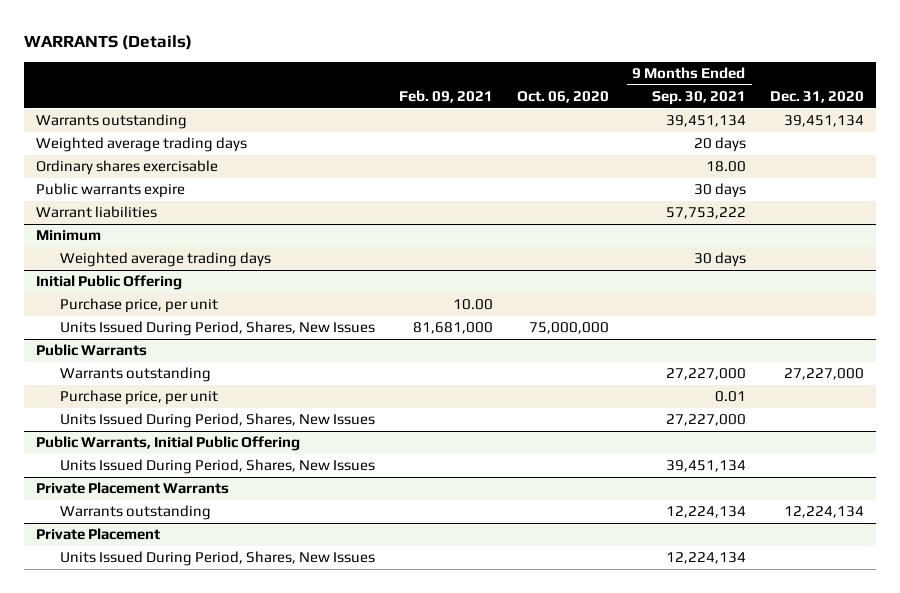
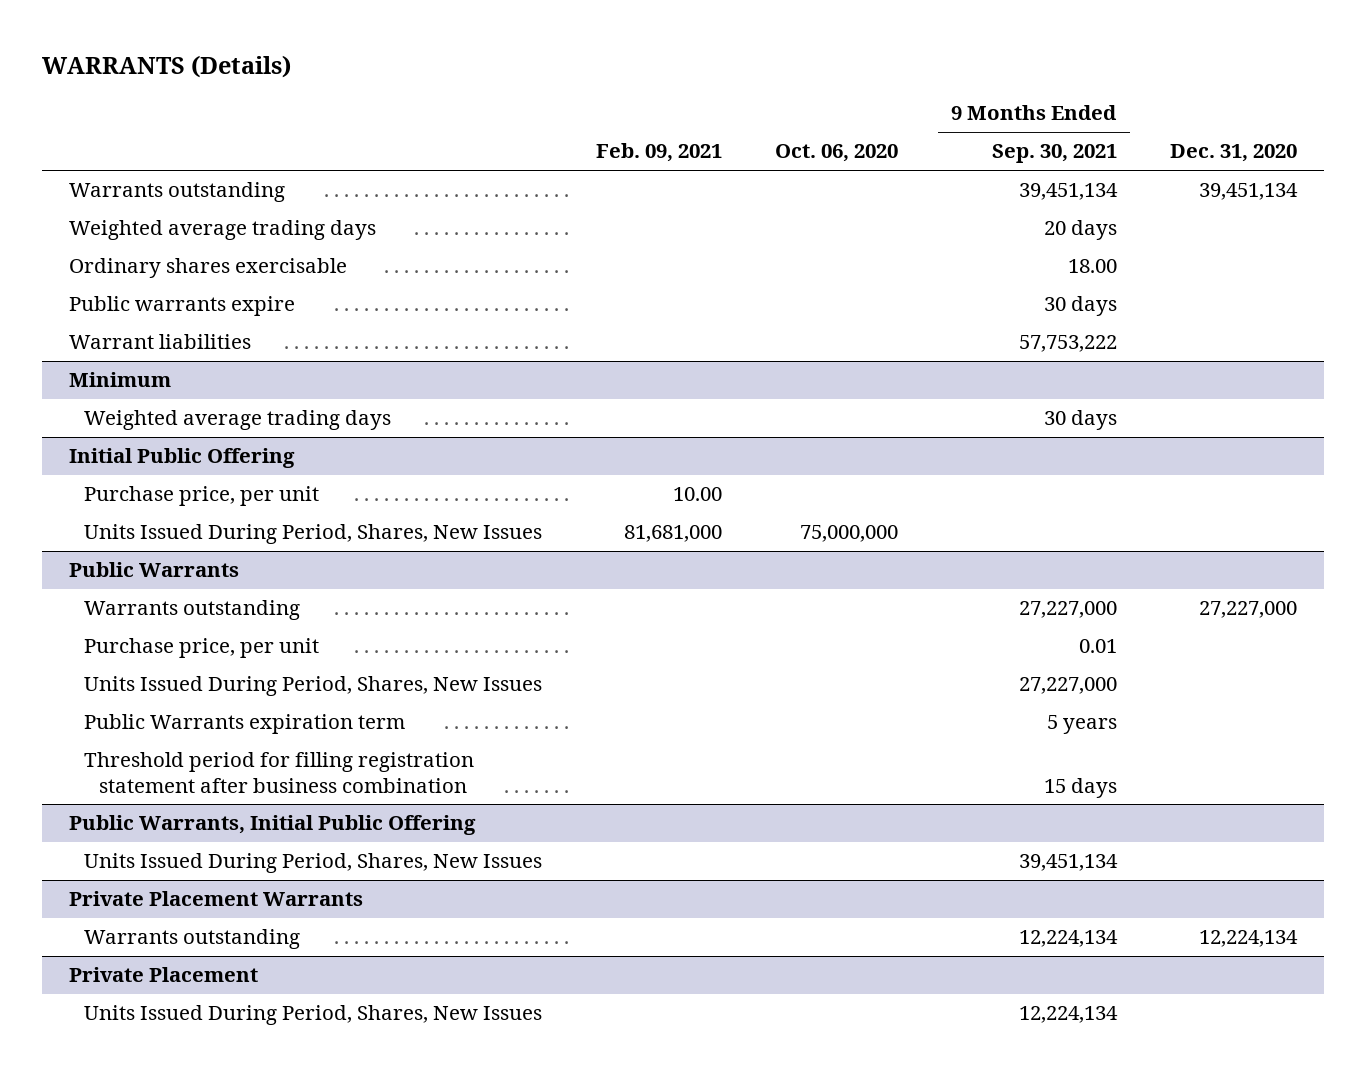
@ Public Warrants
+ Public Warrants expiration term | | | 5 years |
+ Threshold period for filling registration statement after business combination | | | 15 days |

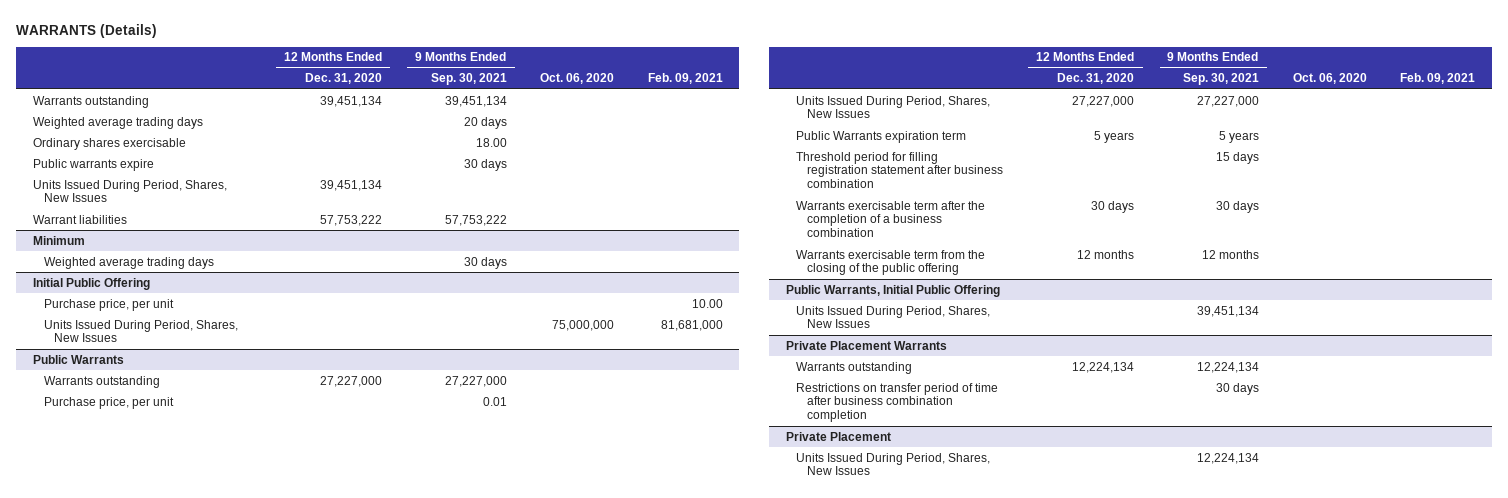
- | Feb. 09, 2021 | Oct. 06, 2020 | 9 Months Ended Sep. 30, 2021 | Dec. 31, 2020
+ | 12 Months Ended Dec. 31, 2020 | 9 Months Ended Sep. 30, 2021 | Oct. 06, 2020 | Feb. 09, 2021
+ Units Issued During Period, Shares, New Issues | 39,451,134 | | |
@ Public Warrants
+ Warrants exercisable term after the completion of a business combination | 30 days | 30 days | |
+ Warrants exercisable term from the closing of the public offering | 12 months | 12 months | |
@ Private Placement Warrants
+ Restrictions on transfer period of time after business combination completion | | 30 days | |

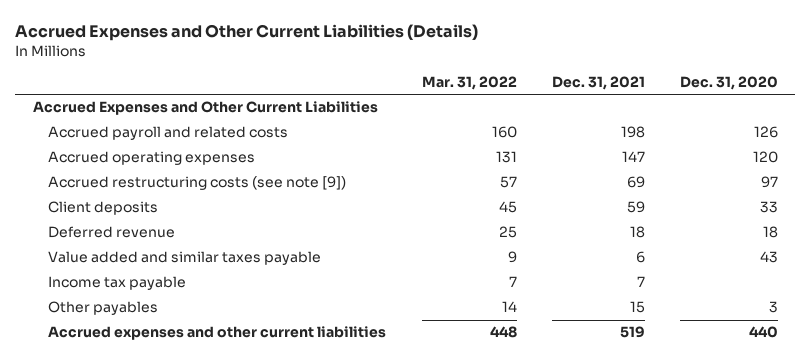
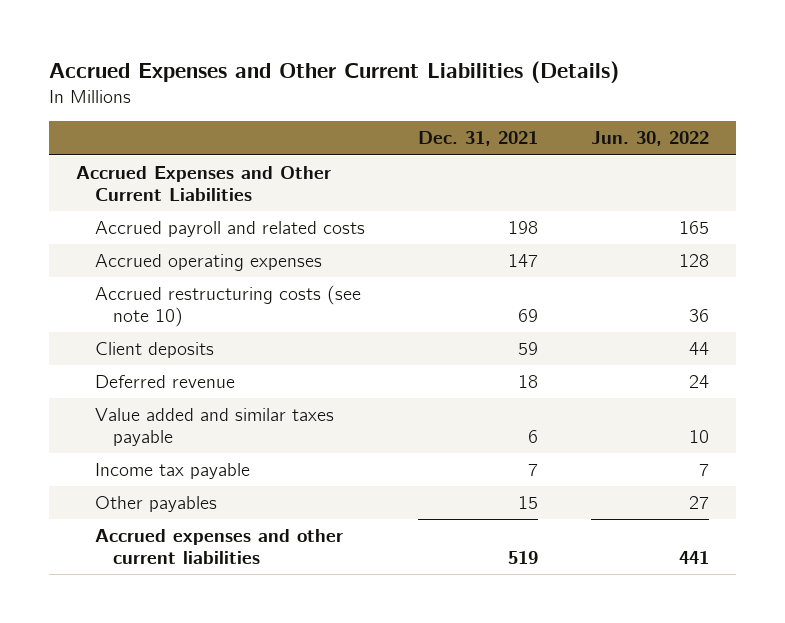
- | Mar. 31, 2022 | Dec. 31, 2021 | Dec. 31, 2020
+ | Dec. 31, 2021 | Jun. 30, 2022
- Accrued restructuring costs (see note [9]) | 57 | 69 | 97
+ Accrued restructuring costs (see note 10) | 69 | 36

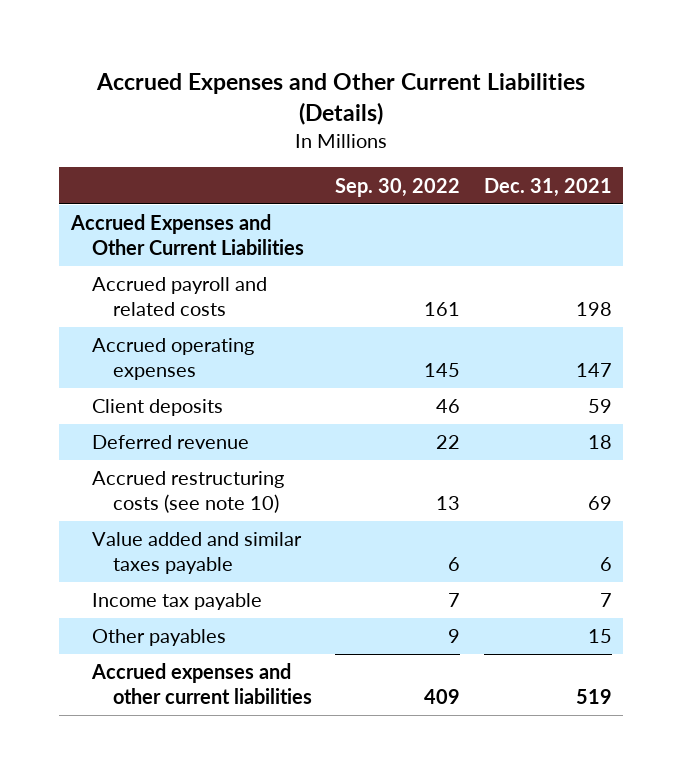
- | Dec. 31, 2021 | Jun. 30, 2022
+ | Sep. 30, 2022 | Dec. 31, 2021
moved down: Accrued restructuring costs (see note 10) | 13 | 69

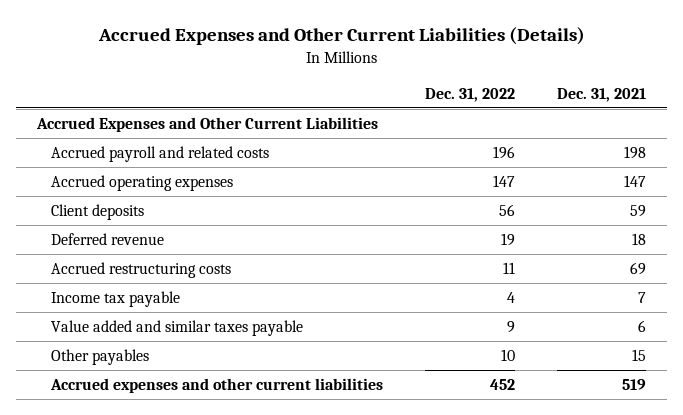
- | Sep. 30, 2022 | Dec. 31, 2021
+ | Dec. 31, 2022 | Dec. 31, 2021
- Accrued restructuring costs (see note 10) | 13 | 69
+ Accrued restructuring costs | 11 | 69
moved down: Value added and similar taxes payable | 9 | 6

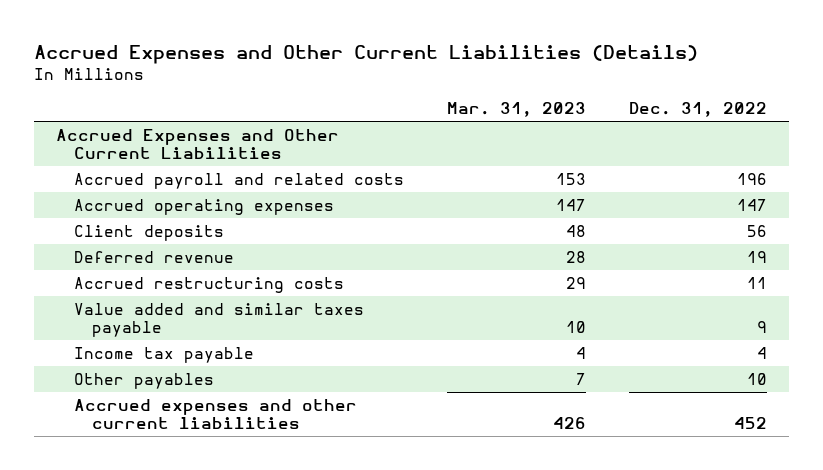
- | Dec. 31, 2022 | Dec. 31, 2021
+ | Mar. 31, 2023 | Dec. 31, 2022
moved down: Income tax payable | 4 | 4

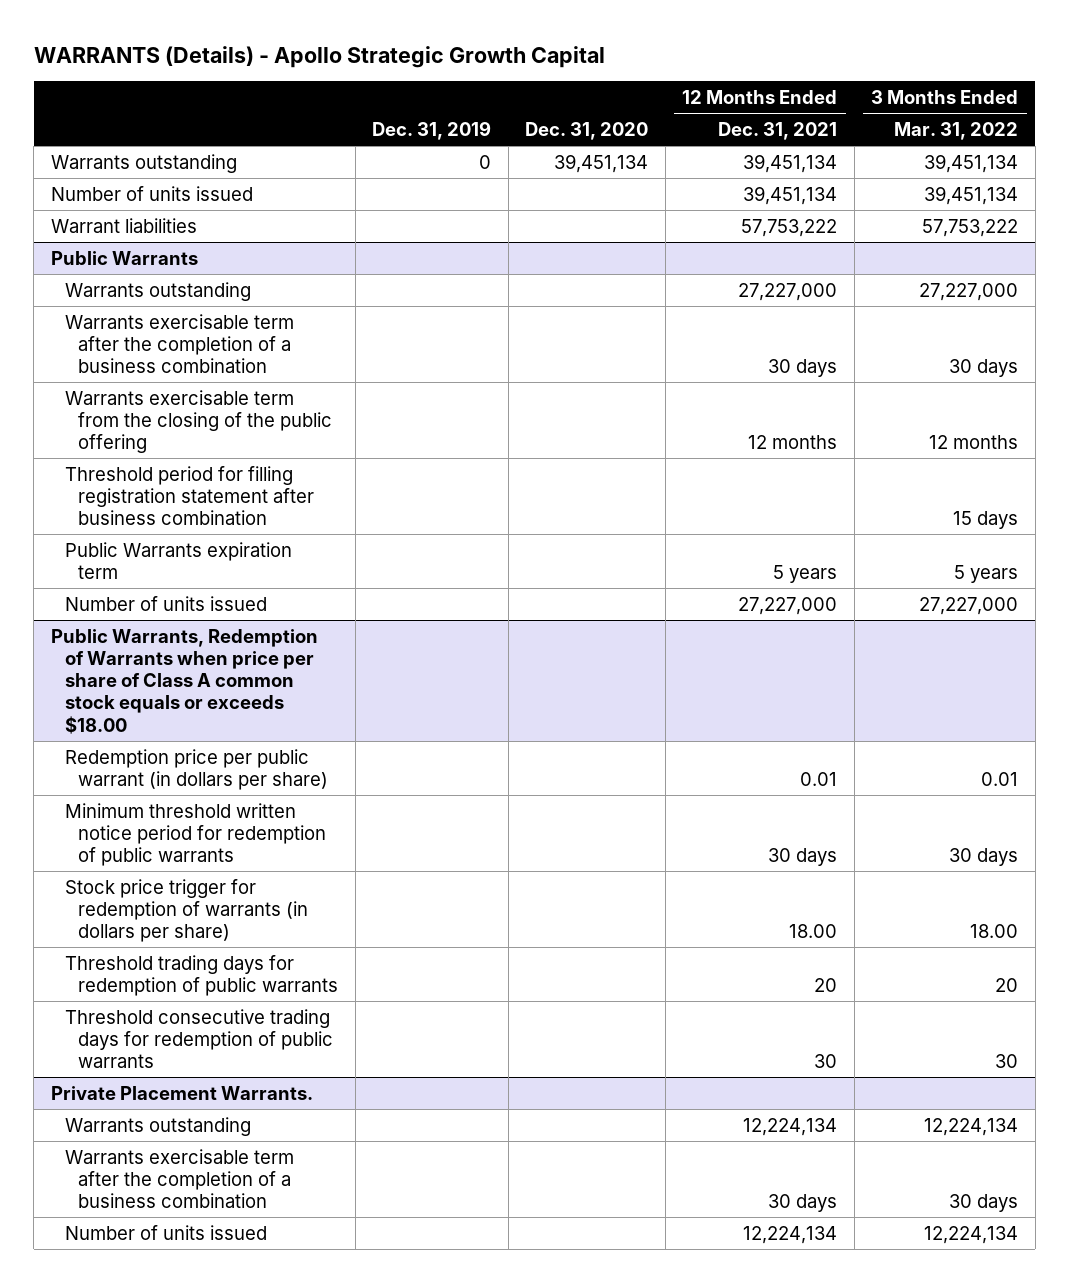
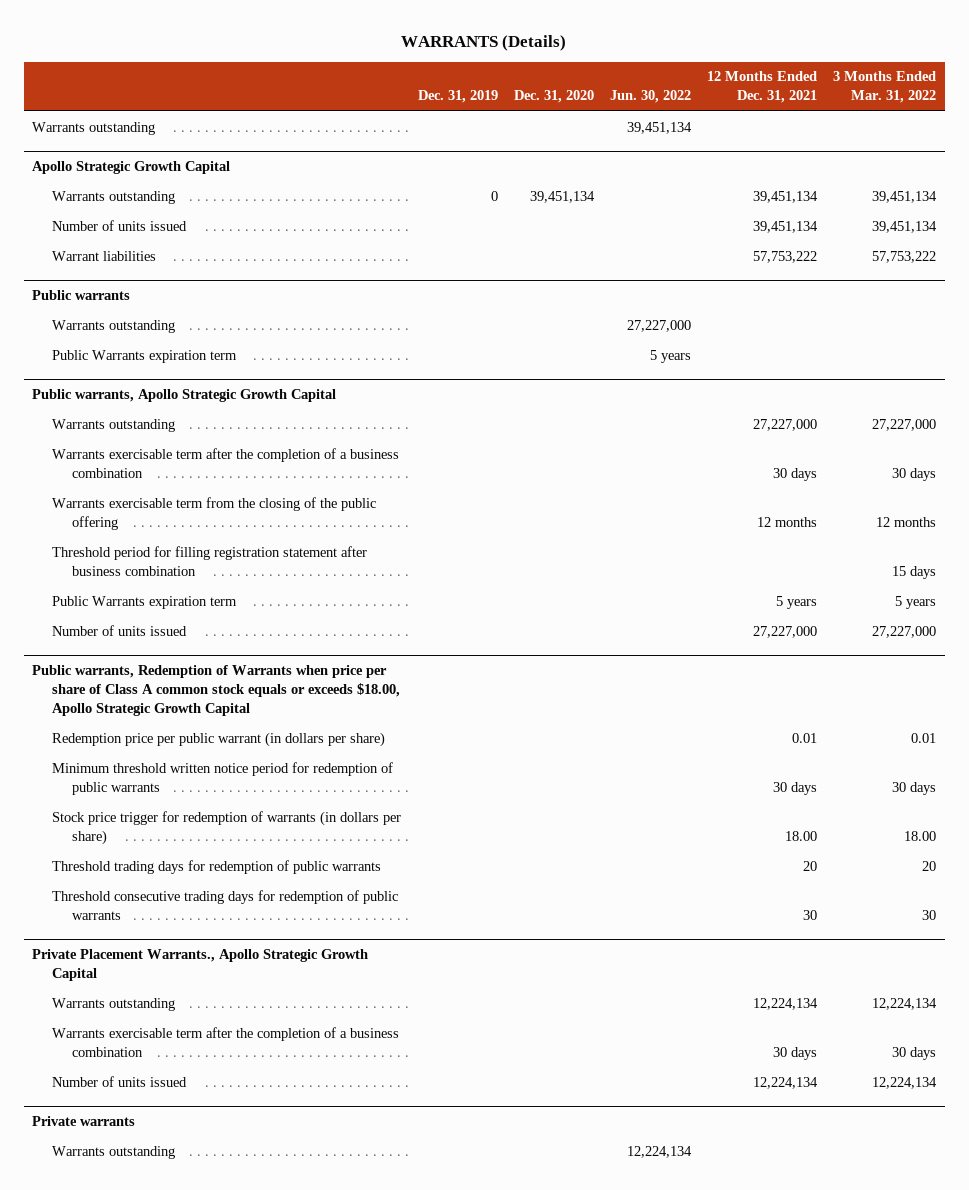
- WARRANTS (Details) - Apollo Strategic Growth Capital
+ WARRANTS (Details)
- | Dec. 31, 2019 | Dec. 31, 2020 | 12 Months Ended Dec. 31, 2021 | 3 Months Ended Mar. 31, 2022
+ | Dec. 31, 2019 | Dec. 31, 2020 | Jun. 30, 2022 | 12 Months Ended Dec. 31, 2021 | 3 Months Ended Mar. 31, 2022
+ Warrants outstanding | | | 39,451,134 | |
+ Apollo Strategic Growth Capital
- Public Warrants
+ Public warrants
+ Warrants outstanding | | | 27,227,000 | |
+ Public Warrants expiration term | | | 5 years | |
+ Public warrants, Apollo Strategic Growth Capital
- Public Warrants, Redemption of Warrants when price per share of Class A common stock equals or exceeds $18.00
+ Public warrants, Redemption of Warrants when price per share of Class A common stock equals or exceeds $18.00, Apollo Strategic Growth Capital
- Private Placement Warrants.
+ Private Placement Warrants., Apollo Strategic Growth Capital
+ Private warrants
+ Warrants outstanding | | | 12,224,134 | |

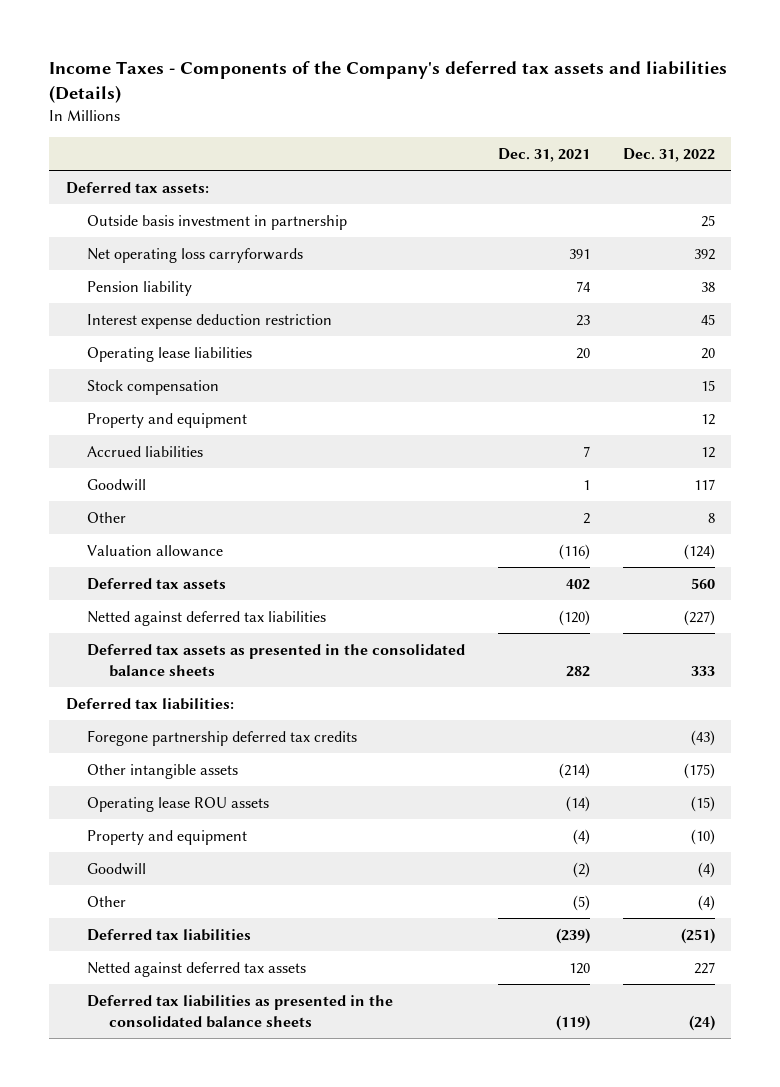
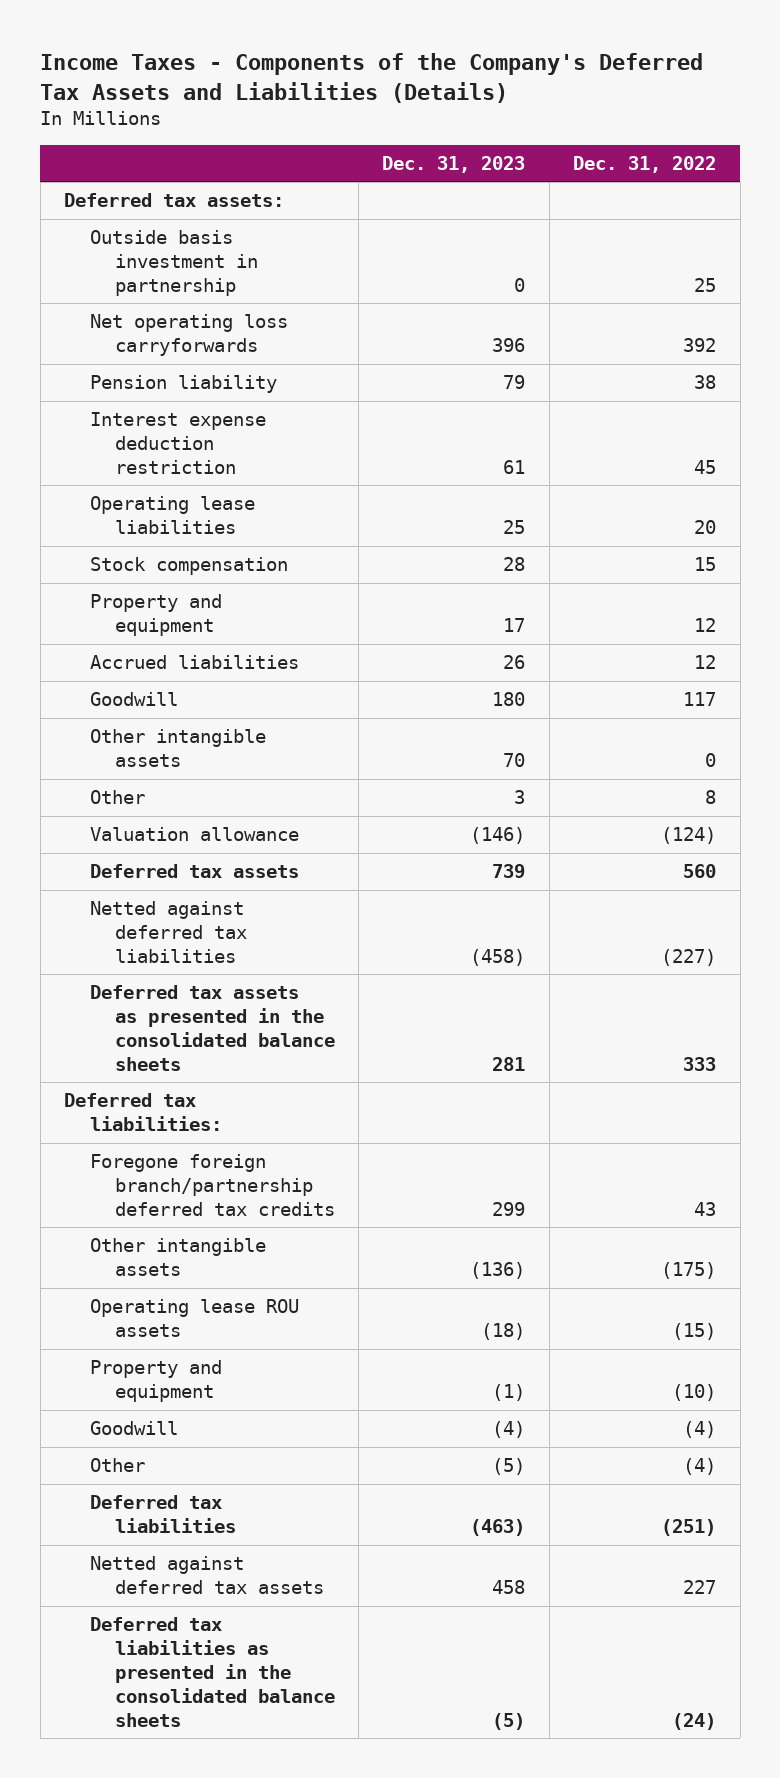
- Income Taxes - Components of the Company's deferred tax assets and liabilities (Details)
+ Income Taxes - Components of the Company's Deferred Tax Assets and Liabilities (Details)
- | Dec. 31, 2021 | Dec. 31, 2022
+ | Dec. 31, 2023 | Dec. 31, 2022
+ Other intangible assets | 70 | 0
- Foregone partnership deferred tax credits | | (43)
+ Foregone foreign branch/partnership deferred tax credits | 299 | 43

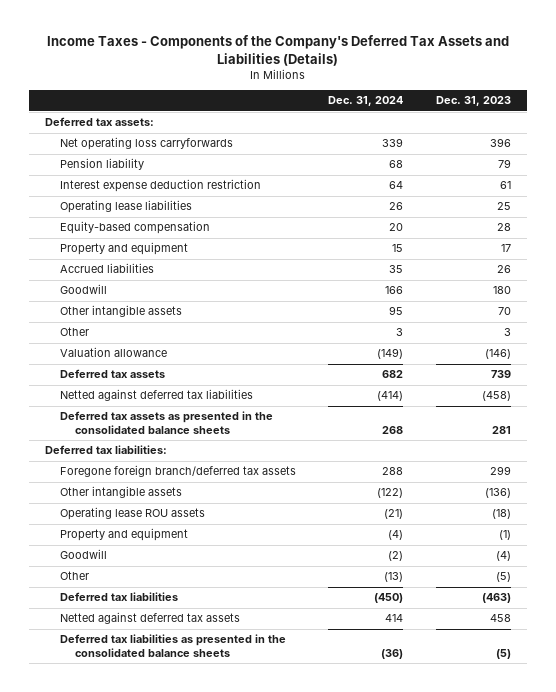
- | Dec. 31, 2023 | Dec. 31, 2022
+ | Dec. 31, 2024 | Dec. 31, 2023
- Outside basis investment in partnership | 0 | 25
- Stock compensation | 28 | 15
+ Equity-based compensation | 20 | 28
- Foregone foreign branch/partnership deferred tax credits | 299 | 43
+ Foregone foreign branch/deferred tax assets | 288 | 299

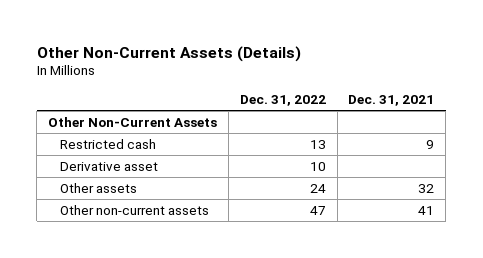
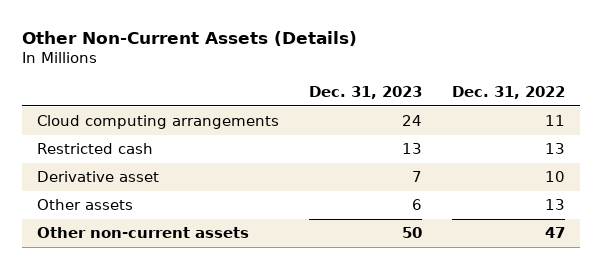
- | Dec. 31, 2022 | Dec. 31, 2021
+ | Dec. 31, 2023 | Dec. 31, 2022
- Other Non-Current Assets
+ Cloud computing arrangements | 24 | 11
- Other assets | 24 | 32
+ Other assets | 6 | 13

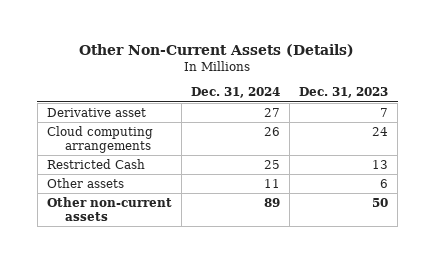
- | Dec. 31, 2023 | Dec. 31, 2022
+ | Dec. 31, 2024 | Dec. 31, 2023
- Restricted cash | 13 | 13
moved down: Cloud computing arrangements | 26 | 24
+ Restricted Cash | 25 | 13

